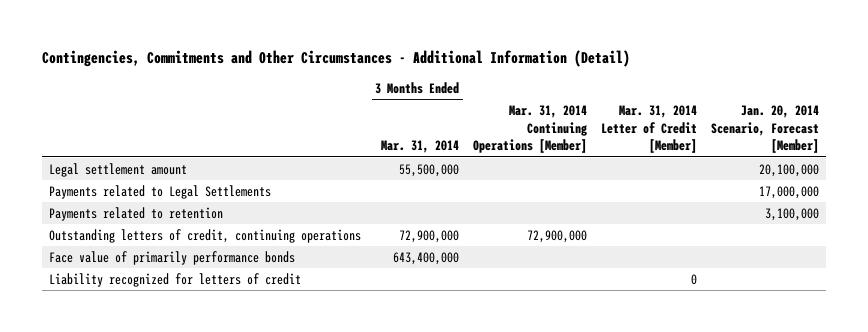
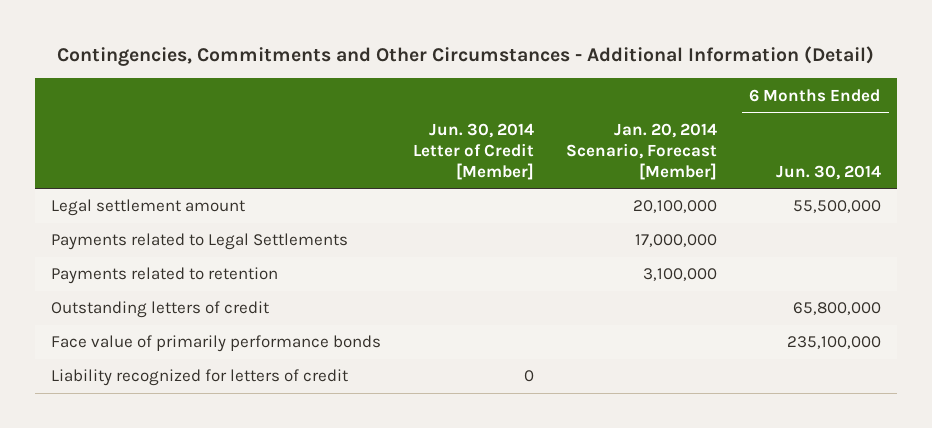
- | 3 Months Ended Mar. 31, 2014 | Mar. 31, 2014 Continuing Operations [Member] | Mar. 31, 2014 Letter of Credit [Member] | Jan. 20, 2014 Scenario, Forecast [Member]
+ | Jun. 30, 2014 Letter of Credit [Member] | Jan. 20, 2014 Scenario, Forecast [Member] | 6 Months Ended Jun. 30, 2014
- Outstanding letters of credit, continuing operations | 72,900,000 | 72,900,000 | |
+ Outstanding letters of credit | | | 65,800,000

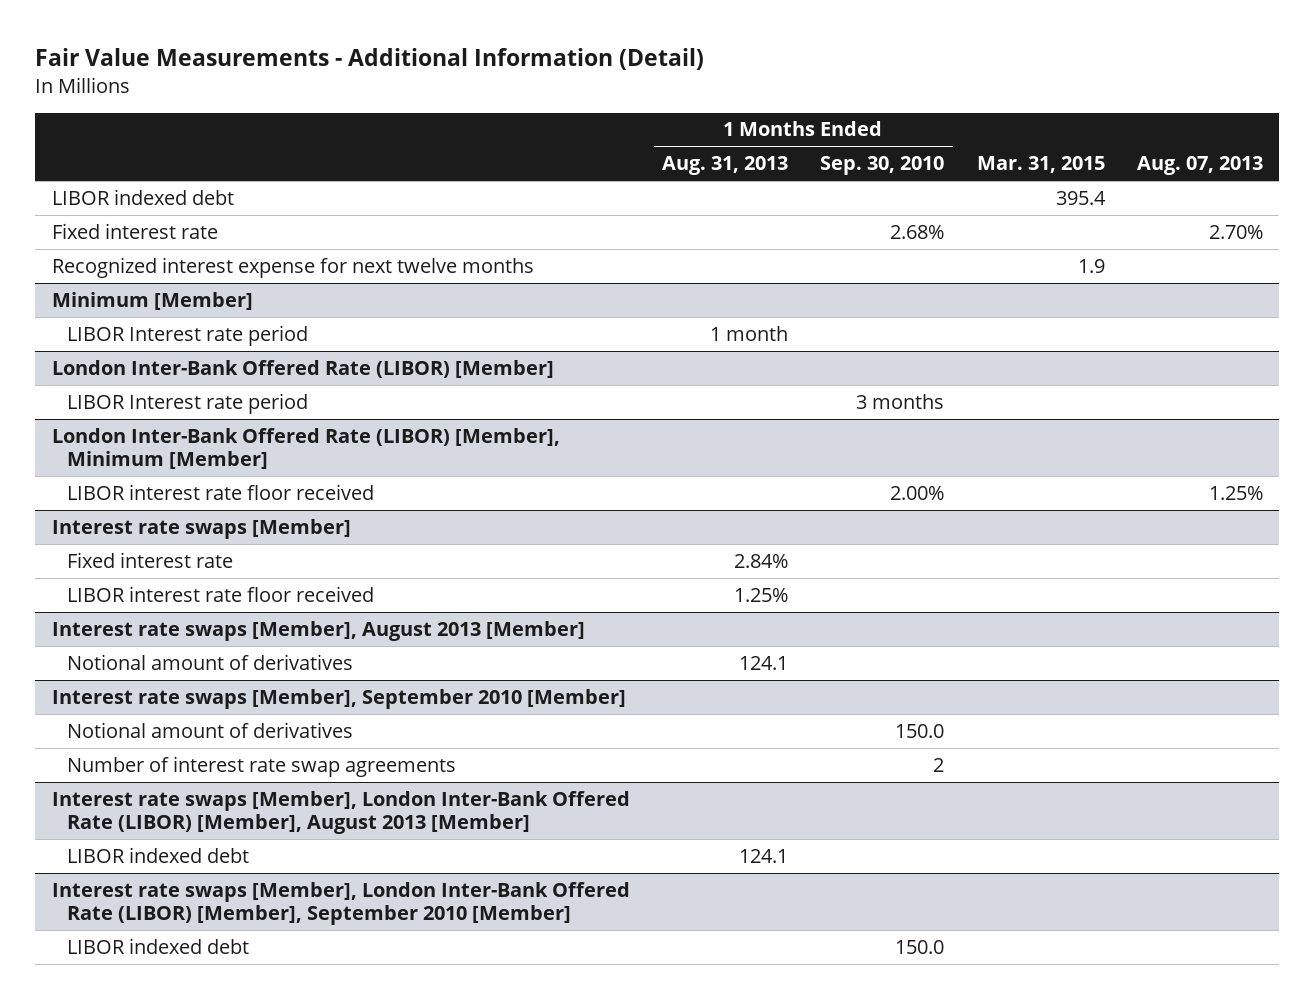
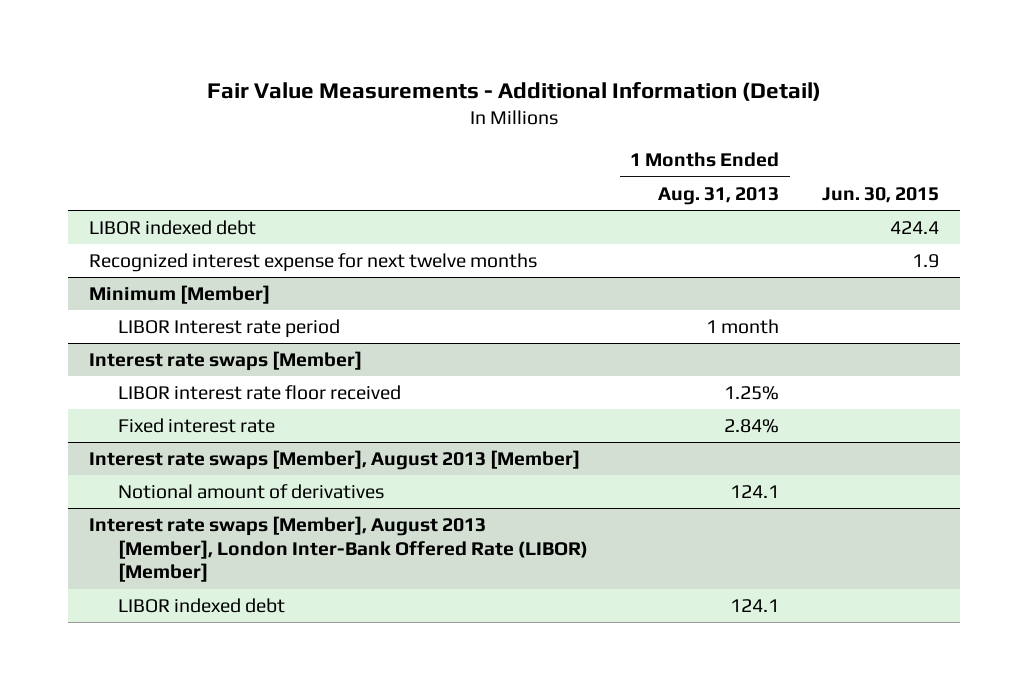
- | 1 Months Ended Aug. 31, 2013 | 1 Months Ended Sep. 30, 2010 | Mar. 31, 2015 | Aug. 07, 2013
+ | 1 Months Ended Aug. 31, 2013 | Jun. 30, 2015
- Fixed interest rate | | 2.68% | | 2.70%
- London Inter-Bank Offered Rate (LIBOR) [Member]
- LIBOR Interest rate period | | 3 months | |
- London Inter-Bank Offered Rate (LIBOR) [Member], Minimum [Member]
- LIBOR interest rate floor received | | 2.00% | | 1.25%
@ Interest rate swaps [Member]
moved down: Fixed interest rate | 2.84% |
- Interest rate swaps [Member], September 2010 [Member]
- Notional amount of derivatives | | 150.0 | |
- Number of interest rate swap agreements | | 2 | |
- Interest rate swaps [Member], London Inter-Bank Offered Rate (LIBOR) [Member], August 2013 [Member]
+ Interest rate swaps [Member], August 2013 [Member], London Inter-Bank Offered Rate (LIBOR) [Member]
- Interest rate swaps [Member], London Inter-Bank Offered Rate (LIBOR) [Member], September 2010 [Member]
- LIBOR indexed debt | | 150.0 | |

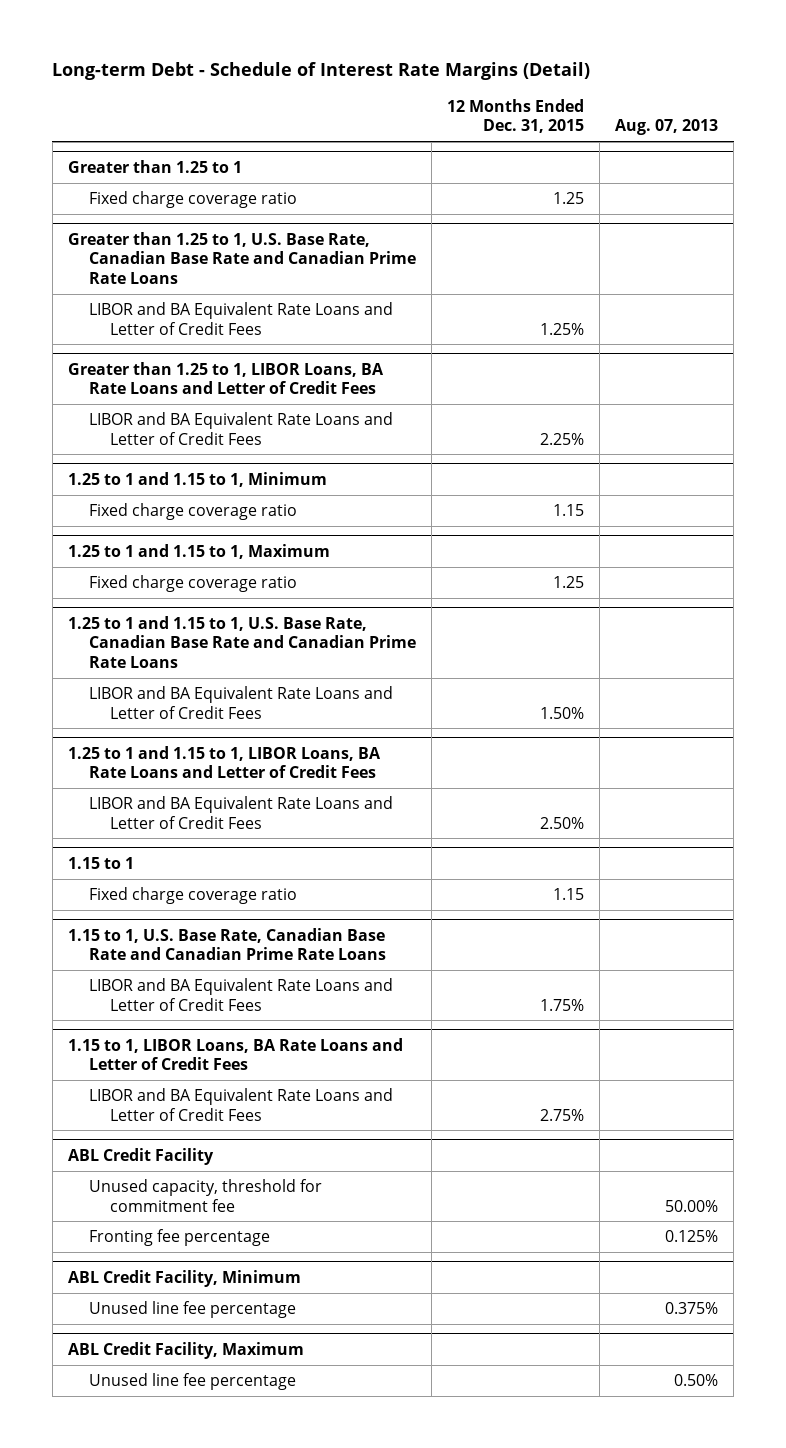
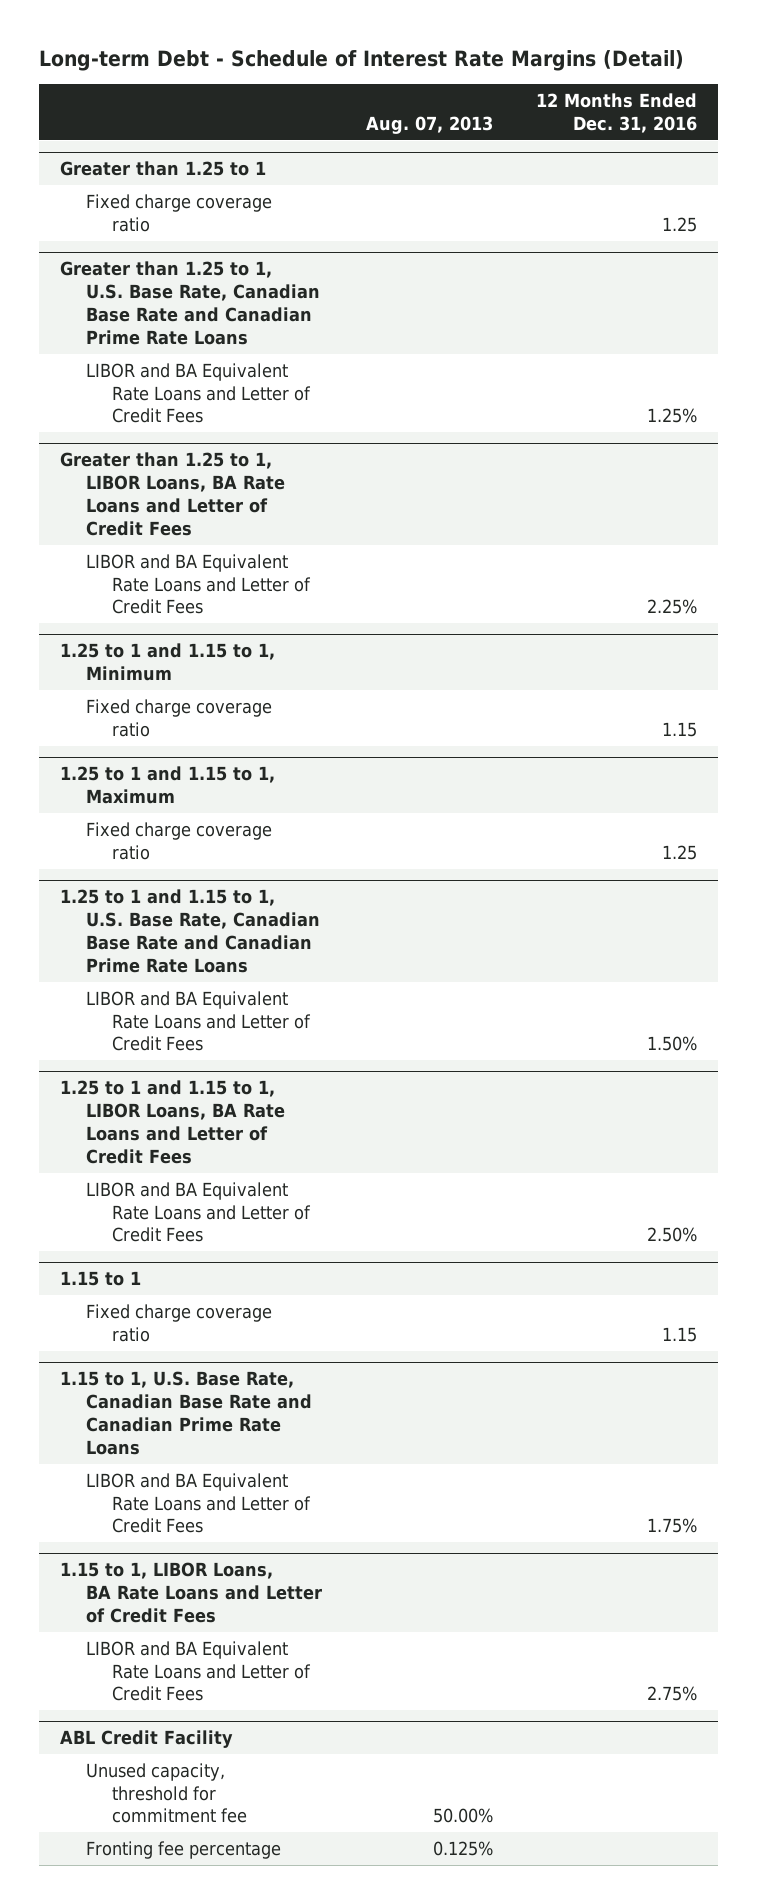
- | 12 Months Ended Dec. 31, 2015 | Aug. 07, 2013
+ | Aug. 07, 2013 | 12 Months Ended Dec. 31, 2016
- ABL Credit Facility, Minimum
- Unused line fee percentage | | 0.375%
- ABL Credit Facility, Maximum
- Unused line fee percentage | | 0.50%

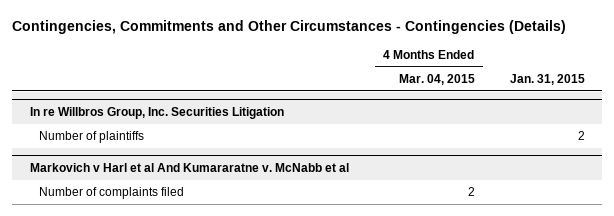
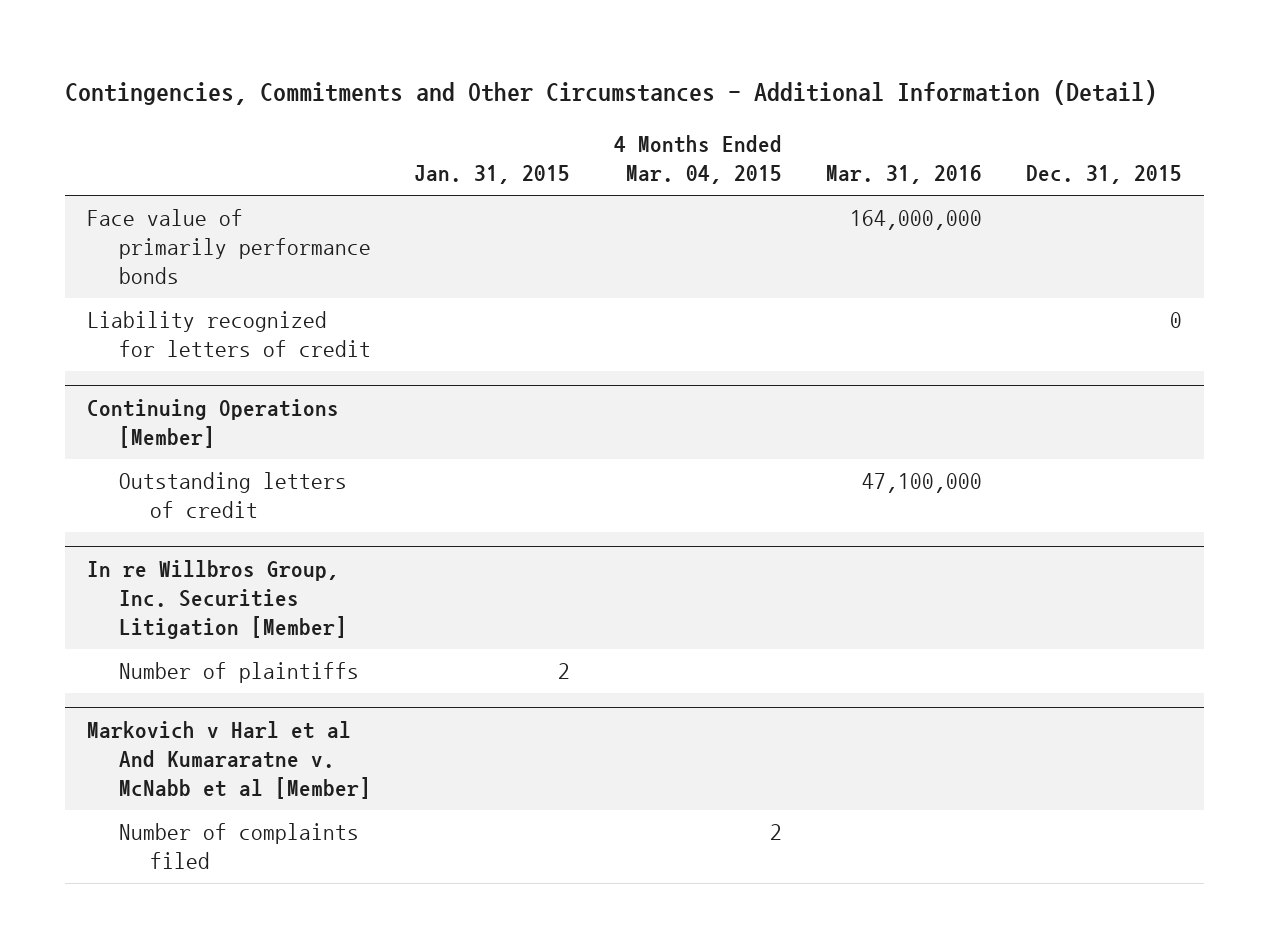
- Contingencies, Commitments and Other Circumstances - Contingencies (Details)
+ Contingencies, Commitments and Other Circumstances - Additional Information (Detail)
- | 4 Months Ended Mar. 04, 2015 | Jan. 31, 2015
+ | Jan. 31, 2015 | 4 Months Ended Mar. 04, 2015 | Mar. 31, 2016 | Dec. 31, 2015
- In re Willbros Group, Inc. Securities Litigation
+ Face value of primarily performance bonds | | | 164,000,000 |
+ Liability recognized for letters of credit | | | | 0
+ Continuing Operations [Member]
+ Outstanding letters of credit | | | 47,100,000 |
+ In re Willbros Group, Inc. Securities Litigation [Member]
- Markovich v Harl et al And Kumararatne v. McNabb et al
+ Markovich v Harl et al And Kumararatne v. McNabb et al [Member]

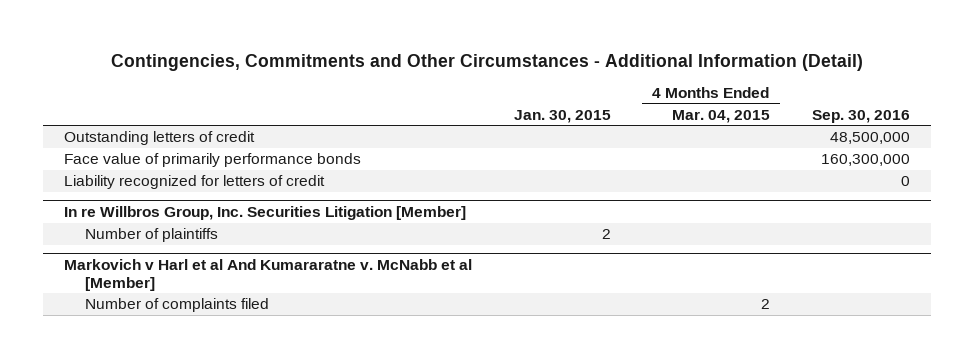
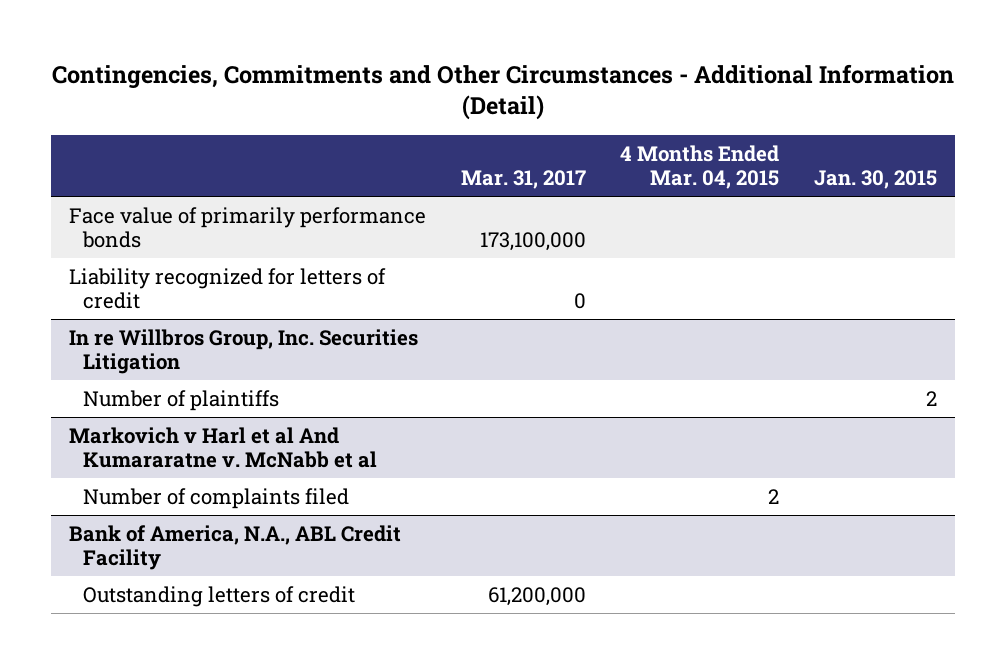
- | Jan. 30, 2015 | 4 Months Ended Mar. 04, 2015 | Sep. 30, 2016
+ | Mar. 31, 2017 | 4 Months Ended Mar. 04, 2015 | Jan. 30, 2015
- Outstanding letters of credit | | | 48,500,000
- In re Willbros Group, Inc. Securities Litigation [Member]
+ In re Willbros Group, Inc. Securities Litigation
- Markovich v Harl et al And Kumararatne v. McNabb et al [Member]
+ Markovich v Harl et al And Kumararatne v. McNabb et al
+ Bank of America, N.A., ABL Credit Facility
+ Outstanding letters of credit | 61,200,000 | |

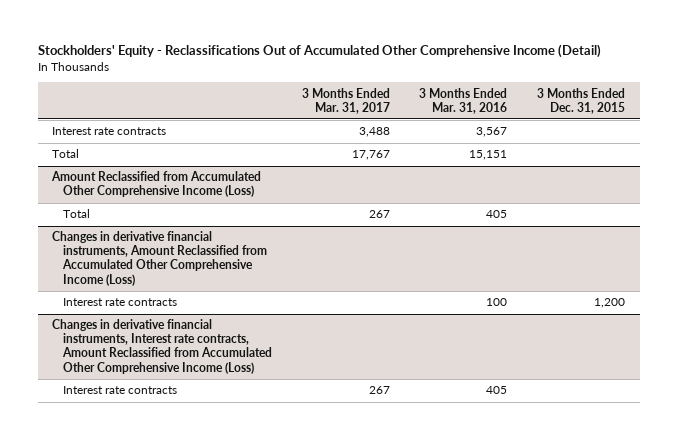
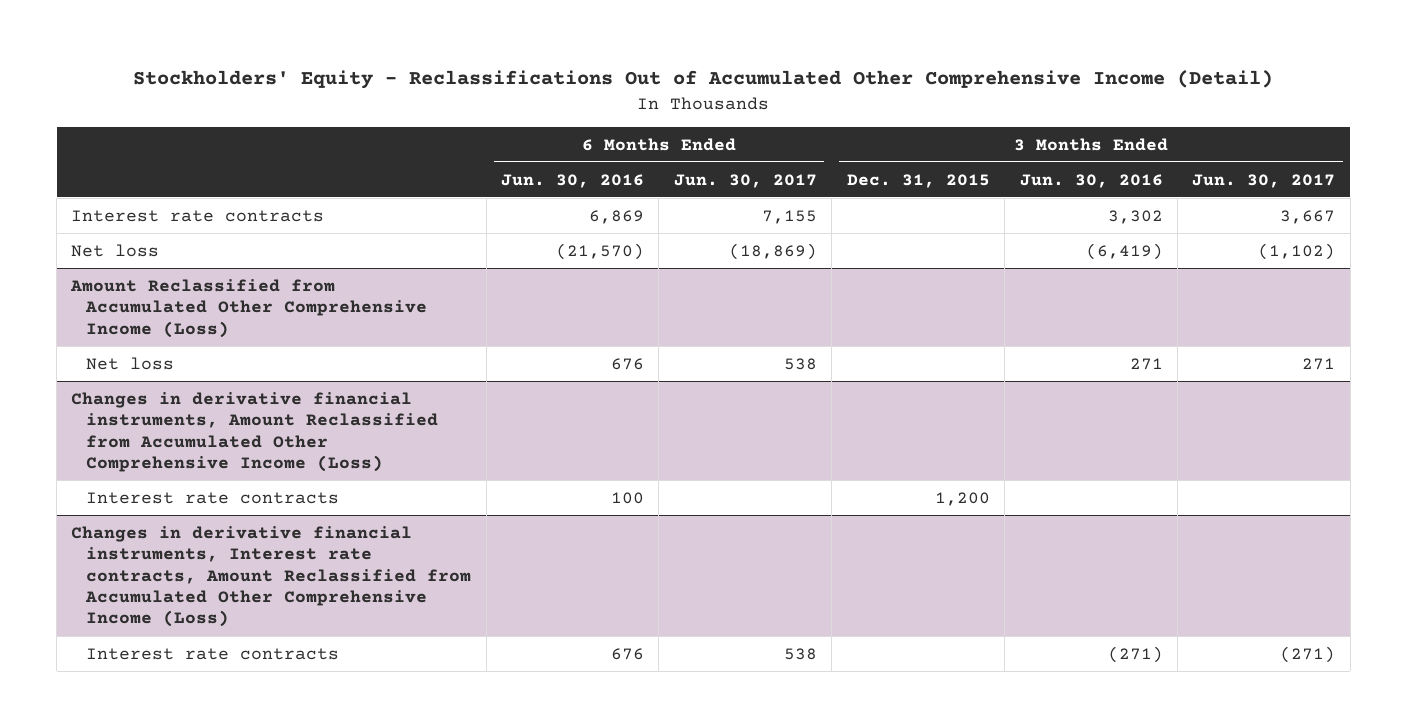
- | 3 Months Ended Mar. 31, 2017 | 3 Months Ended Mar. 31, 2016 | 3 Months Ended Dec. 31, 2015
+ | 6 Months Ended Jun. 30, 2016 | 6 Months Ended Jun. 30, 2017 | 3 Months Ended Dec. 31, 2015 | 3 Months Ended Jun. 30, 2016 | 3 Months Ended Jun. 30, 2017
- Total | 17,767 | 15,151 |
+ Net loss | (21,570) | (18,869) | | (6,419) | (1,102)
@ Amount Reclassified from Accumulated Other Comprehensive Income (Loss)
- Total | 267 | 405 |
+ Net loss | 676 | 538 | | 271 | 271

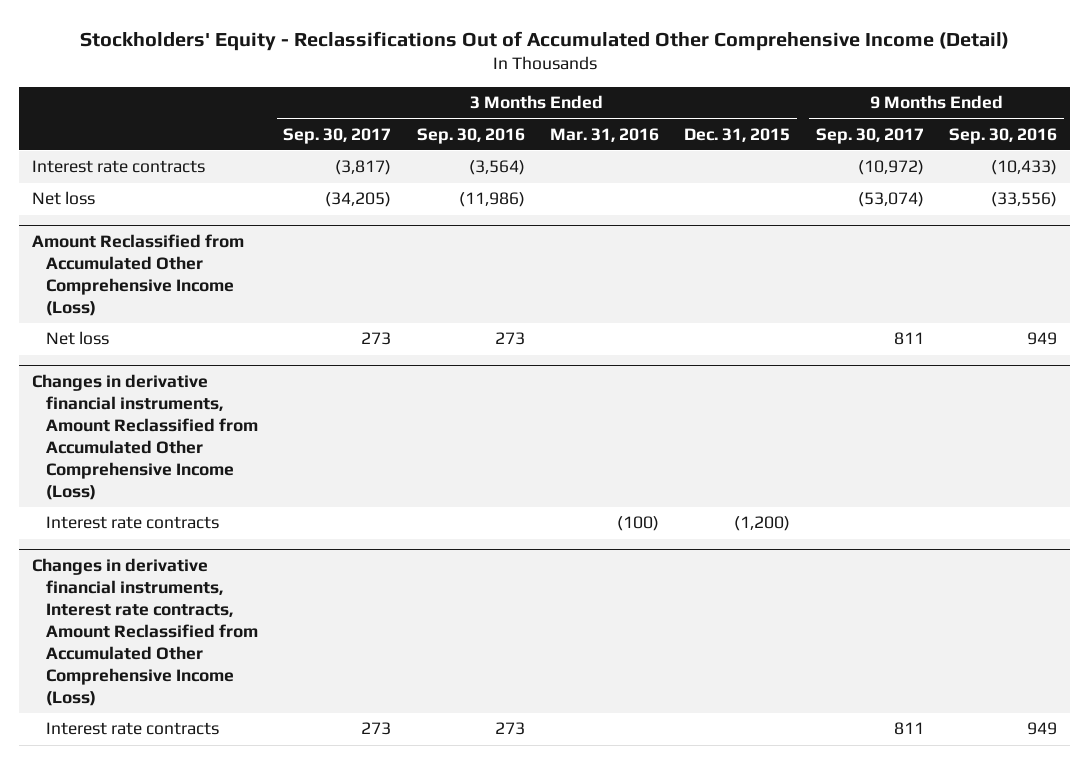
- | 6 Months Ended Jun. 30, 2016 | 6 Months Ended Jun. 30, 2017 | 3 Months Ended Dec. 31, 2015 | 3 Months Ended Jun. 30, 2016 | 3 Months Ended Jun. 30, 2017
+ | 3 Months Ended Sep. 30, 2017 | 3 Months Ended Sep. 30, 2016 | 3 Months Ended Mar. 31, 2016 | 3 Months Ended Dec. 31, 2015 | 9 Months Ended Sep. 30, 2017 | 9 Months Ended Sep. 30, 2016
@ Changes in derivative financial instruments, Amount Reclassified from Accumulated Other Comprehensive Income (Loss)
- Interest rate contracts | 100 | | 1,200 | |
+ Interest rate contracts | | | (100) | (1,200) | |

